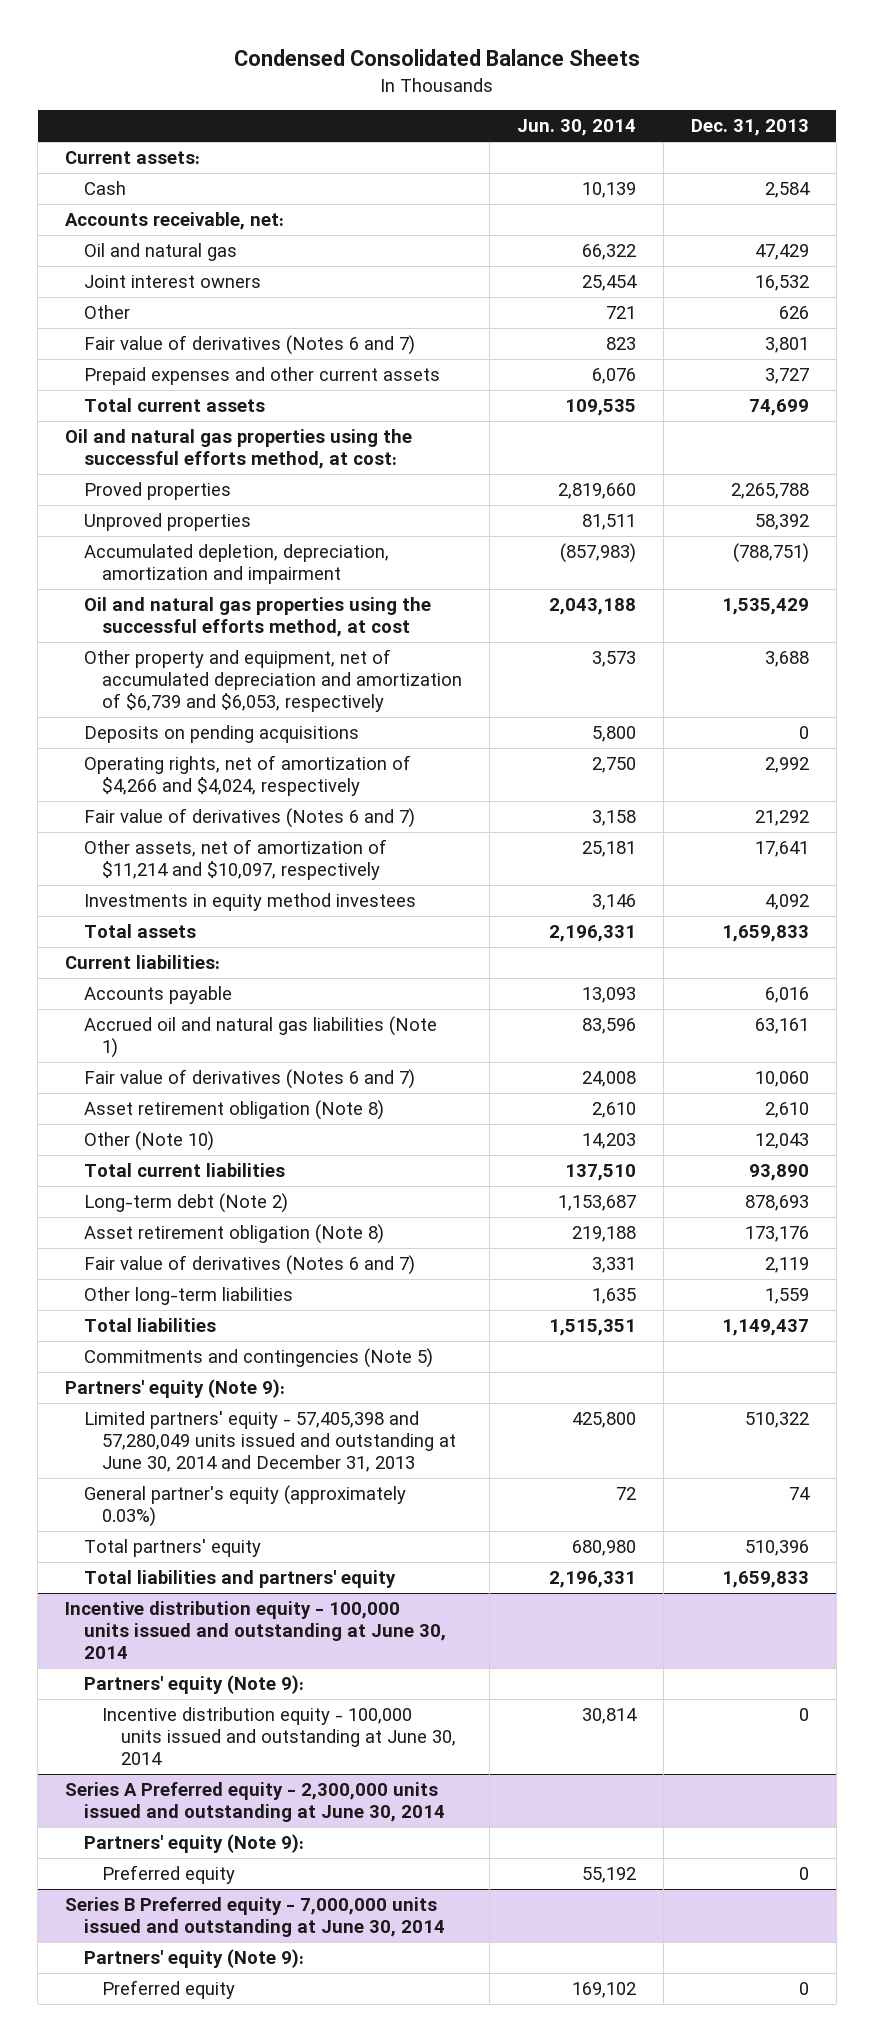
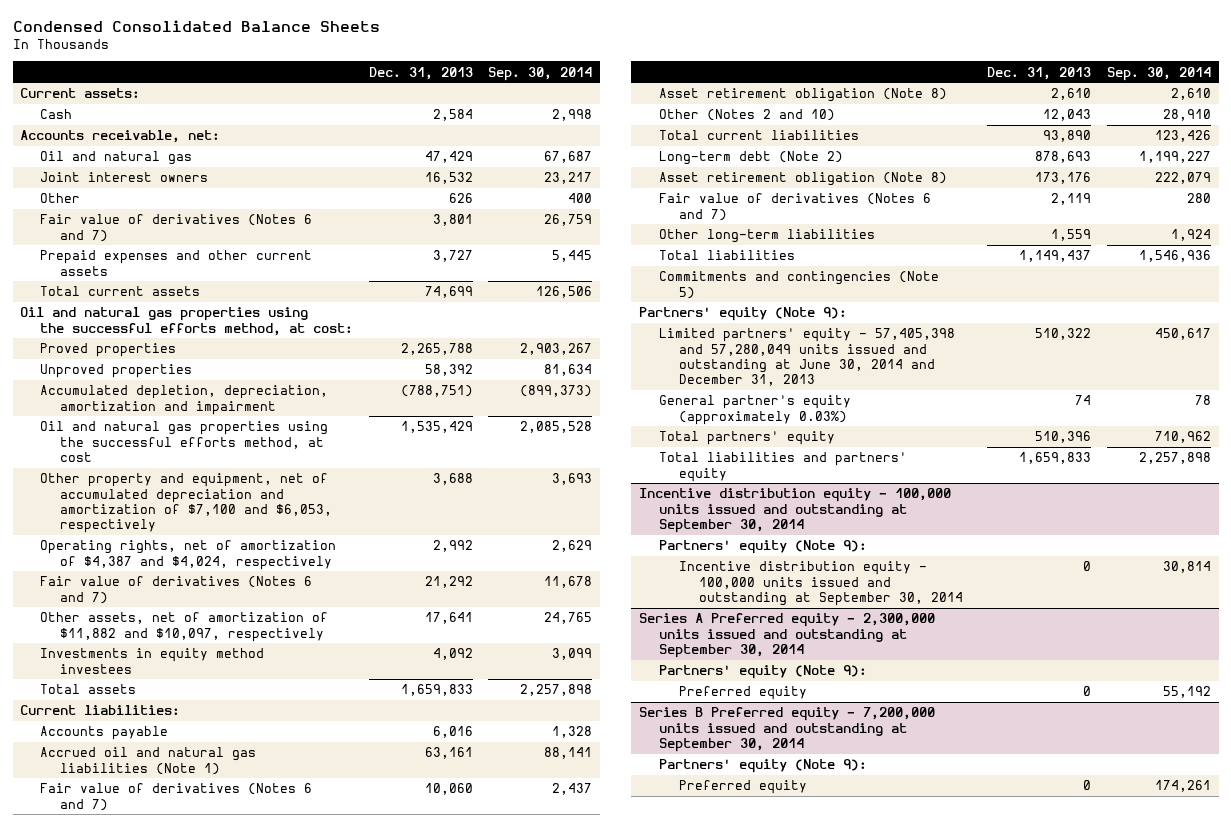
- | Jun. 30, 2014 | Dec. 31, 2013
+ | Dec. 31, 2013 | Sep. 30, 2014
- Other property and equipment, net of accumulated depreciation and amortization of $6,739 and $6,053, respectively | 3,573 | 3,688
- Deposits on pending acquisitions | 5,800 | 0
- Operating rights, net of amortization of $4,266 and $4,024, respectively | 2,750 | 2,992
+ Other property and equipment, net of accumulated depreciation and amortization of $7,100 and $6,053, respectively | 3,688 | 3,693
+ Operating rights, net of amortization of $4,387 and $4,024, respectively | 2,992 | 2,629
- Other assets, net of amortization of $11,214 and $10,097, respectively | 25,181 | 17,641
+ Other assets, net of amortization of $11,882 and $10,097, respectively | 17,641 | 24,765
- Other (Note 10) | 14,203 | 12,043
+ Other (Notes 2 and 10) | 12,043 | 28,910
- Incentive distribution equity - 100,000 units issued and outstanding at June 30, 2014
+ Incentive distribution equity - 100,000 units issued and outstanding at September 30, 2014
- Incentive distribution equity - 100,000 units issued and outstanding at June 30, 2014 | 30,814 | 0
- Series A Preferred equity - 2,300,000 units issued and outstanding at June 30, 2014
+ Incentive distribution equity - 100,000 units issued and outstanding at September 30, 2014 | 0 | 30,814
+ Series A Preferred equity - 2,300,000 units issued and outstanding at September 30, 2014
- Series B Preferred equity - 7,000,000 units issued and outstanding at June 30, 2014
+ Series B Preferred equity - 7,200,000 units issued and outstanding at September 30, 2014

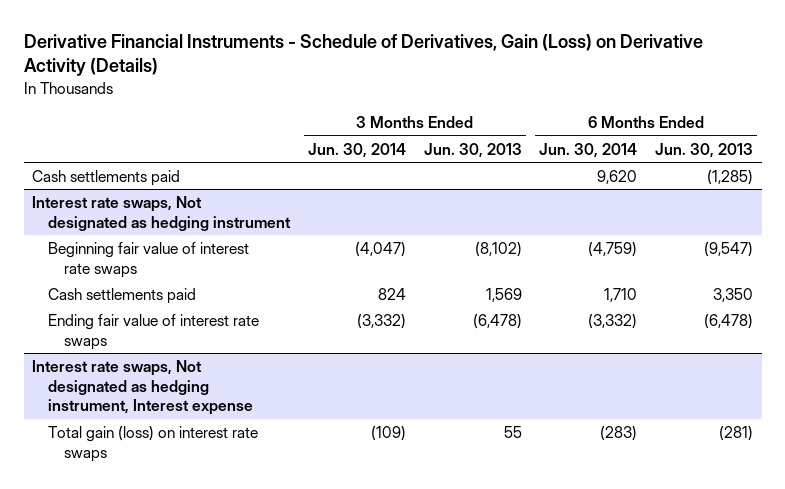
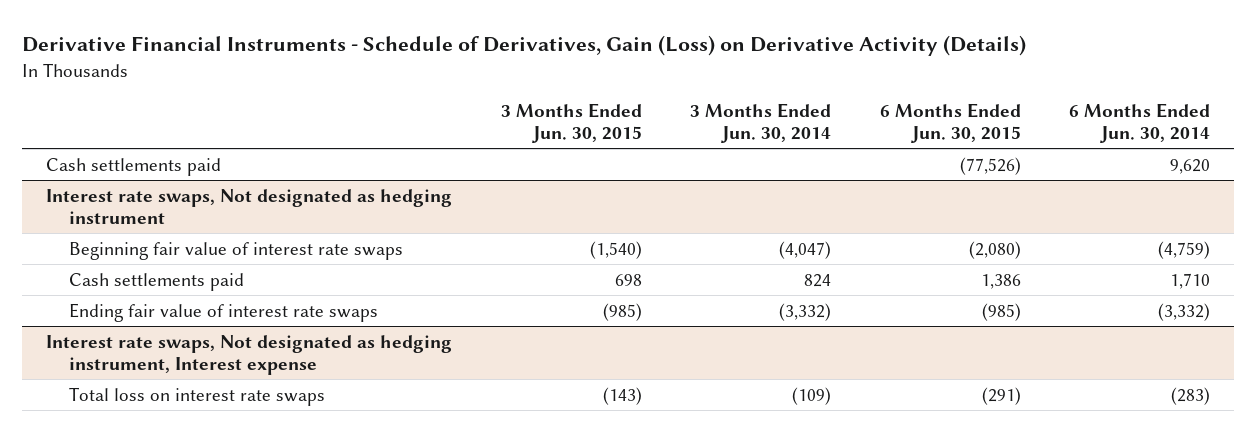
- | 3 Months Ended Jun. 30, 2014 | 3 Months Ended Jun. 30, 2013 | 6 Months Ended Jun. 30, 2014 | 6 Months Ended Jun. 30, 2013
+ | 3 Months Ended Jun. 30, 2015 | 3 Months Ended Jun. 30, 2014 | 6 Months Ended Jun. 30, 2015 | 6 Months Ended Jun. 30, 2014
@ Interest rate swaps, Not designated as hedging instrument, Interest expense
- Total gain (loss) on interest rate swaps | (109) | 55 | (283) | (281)
+ Total loss on interest rate swaps | (143) | (109) | (291) | (283)

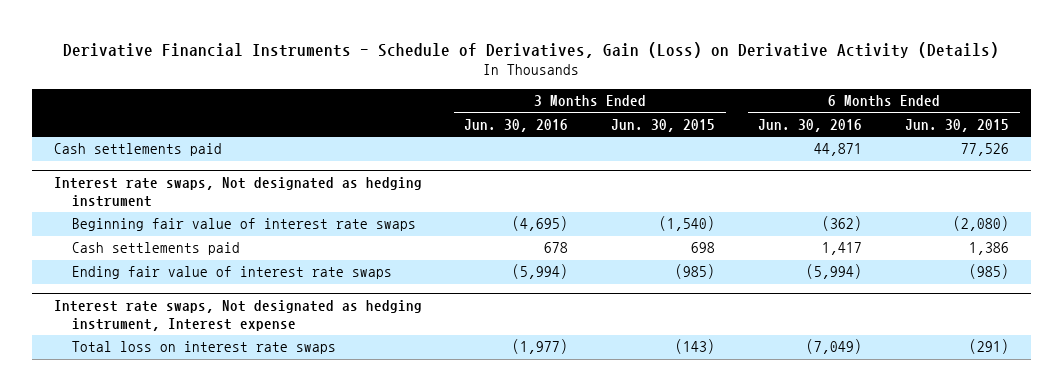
- | 3 Months Ended Jun. 30, 2015 | 3 Months Ended Jun. 30, 2014 | 6 Months Ended Jun. 30, 2015 | 6 Months Ended Jun. 30, 2014
+ | 3 Months Ended Jun. 30, 2016 | 3 Months Ended Jun. 30, 2015 | 6 Months Ended Jun. 30, 2016 | 6 Months Ended Jun. 30, 2015
- Cash settlements paid | | | (77,526) | 9,620
+ Cash settlements paid | | | 44,871 | 77,526

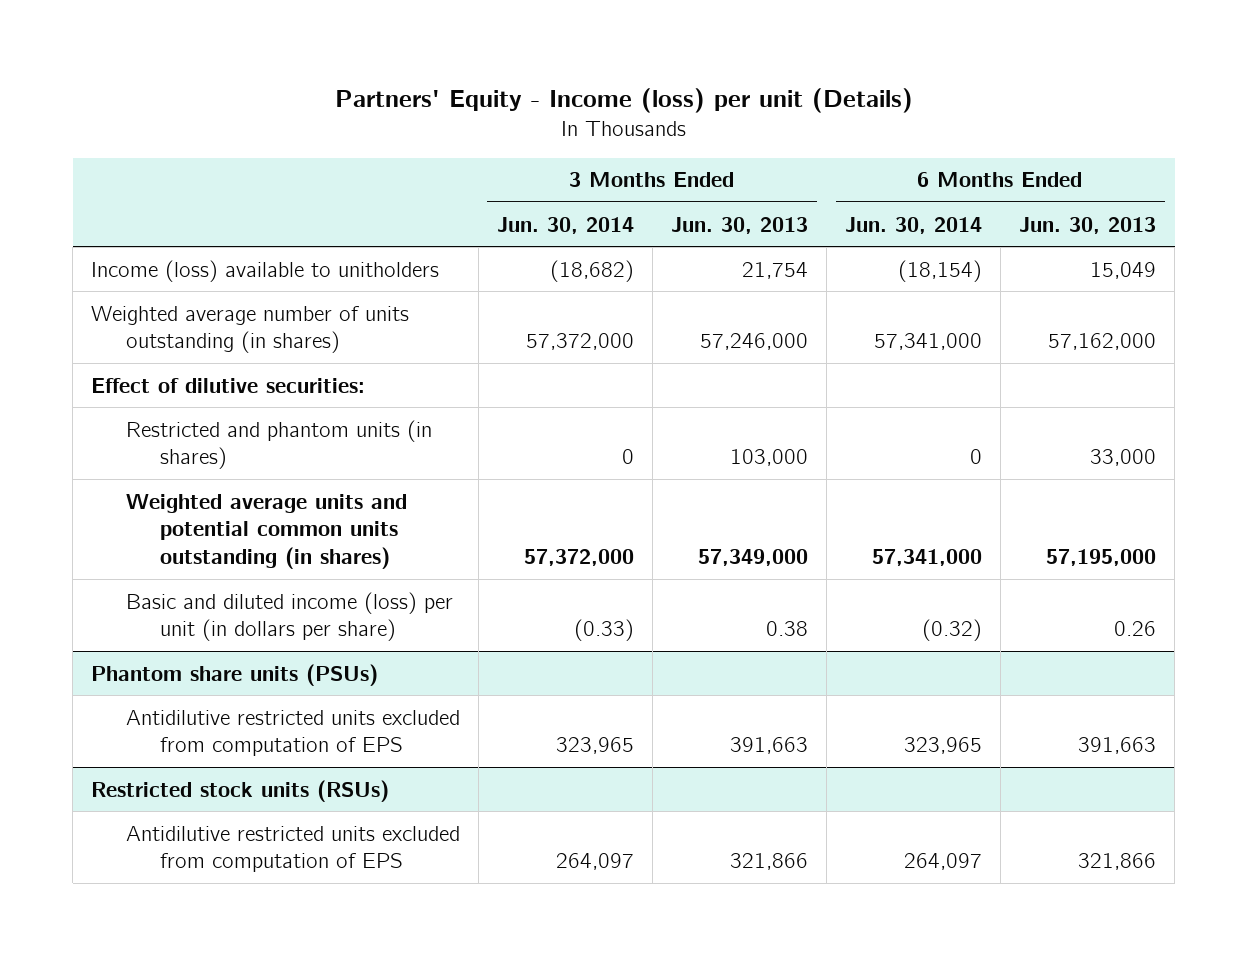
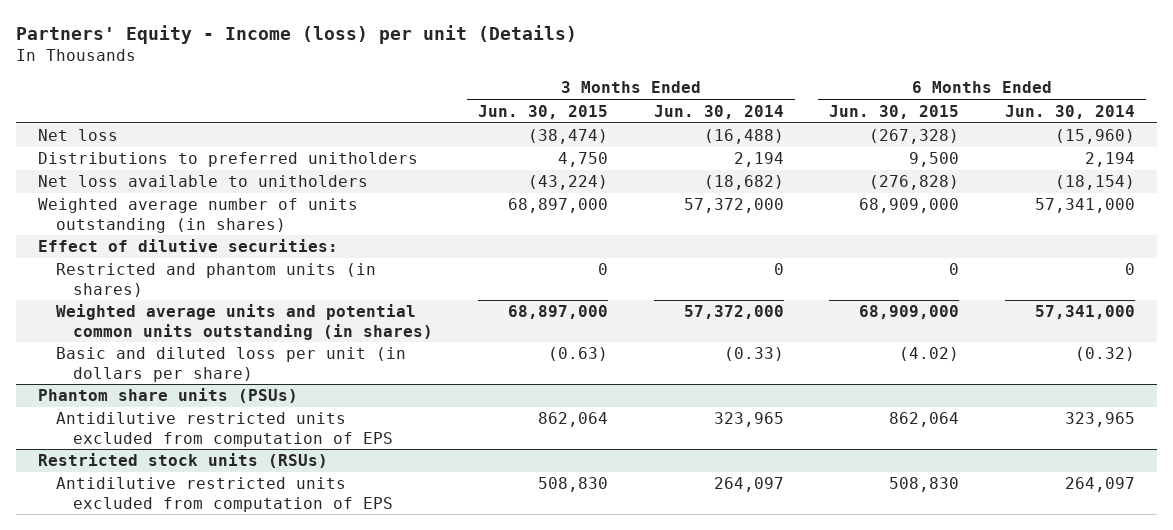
- | 3 Months Ended Jun. 30, 2014 | 3 Months Ended Jun. 30, 2013 | 6 Months Ended Jun. 30, 2014 | 6 Months Ended Jun. 30, 2013
+ | 3 Months Ended Jun. 30, 2015 | 3 Months Ended Jun. 30, 2014 | 6 Months Ended Jun. 30, 2015 | 6 Months Ended Jun. 30, 2014
- Income (loss) available to unitholders | (18,682) | 21,754 | (18,154) | 15,049
+ Net loss | (38,474) | (16,488) | (267,328) | (15,960)
+ Distributions to preferred unitholders | 4,750 | 2,194 | 9,500 | 2,194
+ Net loss available to unitholders | (43,224) | (18,682) | (276,828) | (18,154)
- Basic and diluted income (loss) per unit (in dollars per share) | (0.33) | 0.38 | (0.32) | 0.26
+ Basic and diluted loss per unit (in dollars per share) | (0.63) | (0.33) | (4.02) | (0.32)

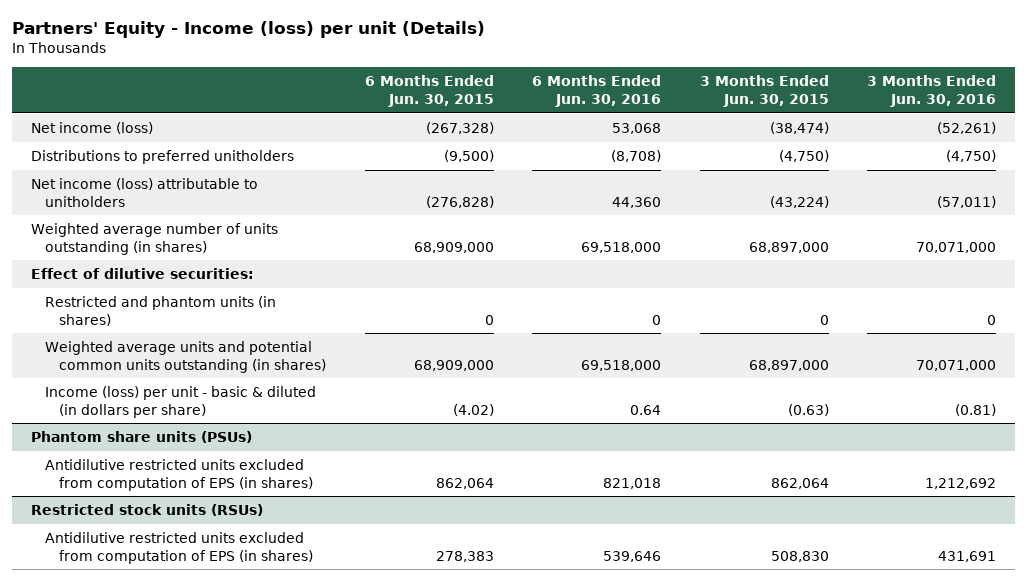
- | 3 Months Ended Jun. 30, 2015 | 3 Months Ended Jun. 30, 2014 | 6 Months Ended Jun. 30, 2015 | 6 Months Ended Jun. 30, 2014
+ | 6 Months Ended Jun. 30, 2015 | 6 Months Ended Jun. 30, 2016 | 3 Months Ended Jun. 30, 2015 | 3 Months Ended Jun. 30, 2016
- Net loss | (38,474) | (16,488) | (267,328) | (15,960)
- Distributions to preferred unitholders | 4,750 | 2,194 | 9,500 | 2,194
- Net loss available to unitholders | (43,224) | (18,682) | (276,828) | (18,154)
+ Net income (loss) | (267,328) | 53,068 | (38,474) | (52,261)
+ Distributions to preferred unitholders | (9,500) | (8,708) | (4,750) | (4,750)
+ Net income (loss) attributable to unitholders | (276,828) | 44,360 | (43,224) | (57,011)
- Basic and diluted loss per unit (in dollars per share) | (0.63) | (0.33) | (4.02) | (0.32)
+ Income (loss) per unit - basic & diluted (in dollars per share) | (4.02) | 0.64 | (0.63) | (0.81)
@ Phantom share units (PSUs)
- Antidilutive restricted units excluded from computation of EPS | 862,064 | 323,965 | 862,064 | 323,965
+ Antidilutive restricted units excluded from computation of EPS (in shares) | 862,064 | 821,018 | 862,064 | 1,212,692
@ Restricted stock units (RSUs)
- Antidilutive restricted units excluded from computation of EPS | 508,830 | 264,097 | 508,830 | 264,097
+ Antidilutive restricted units excluded from computation of EPS (in shares) | 278,383 | 539,646 | 508,830 | 431,691

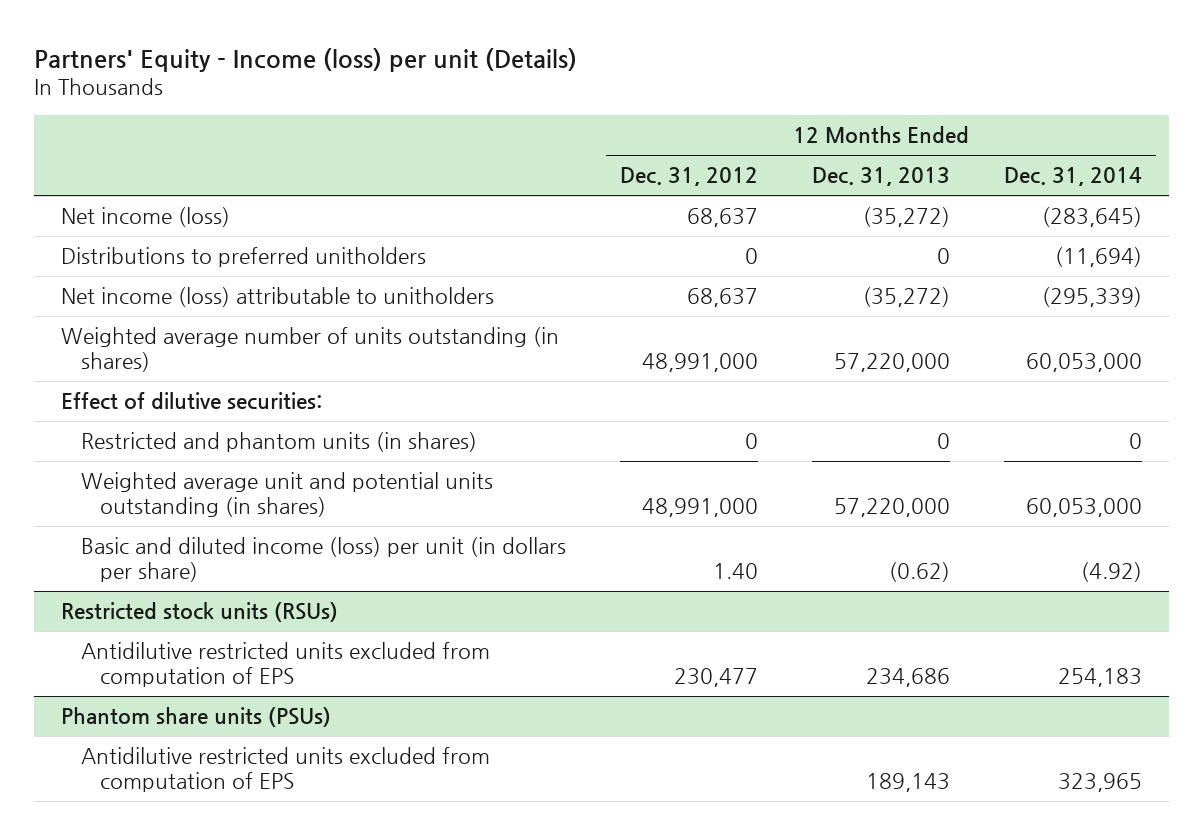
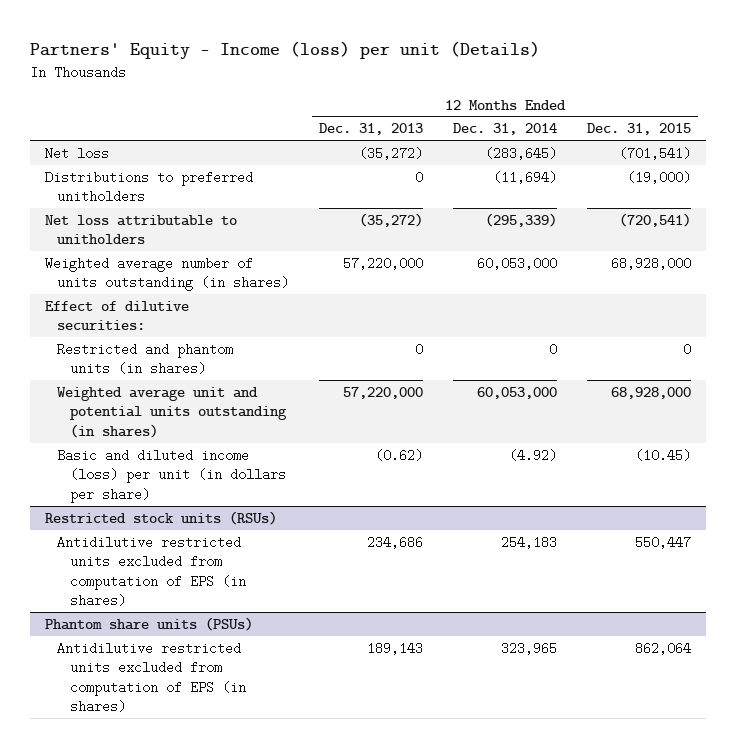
- | 12 Months Ended Dec. 31, 2012 | 12 Months Ended Dec. 31, 2013 | 12 Months Ended Dec. 31, 2014
+ | 12 Months Ended Dec. 31, 2013 | 12 Months Ended Dec. 31, 2014 | 12 Months Ended Dec. 31, 2015
- Net income (loss) | 68,637 | (35,272) | (283,645)
+ Net loss | (35,272) | (283,645) | (701,541)
- Net income (loss) attributable to unitholders | 68,637 | (35,272) | (295,339)
+ Net loss attributable to unitholders | (35,272) | (295,339) | (720,541)
@ Restricted stock units (RSUs)
- Antidilutive restricted units excluded from computation of EPS | 230,477 | 234,686 | 254,183
+ Antidilutive restricted units excluded from computation of EPS (in shares) | 234,686 | 254,183 | 550,447
@ Phantom share units (PSUs)
- Antidilutive restricted units excluded from computation of EPS | | 189,143 | 323,965
+ Antidilutive restricted units excluded from computation of EPS (in shares) | 189,143 | 323,965 | 862,064

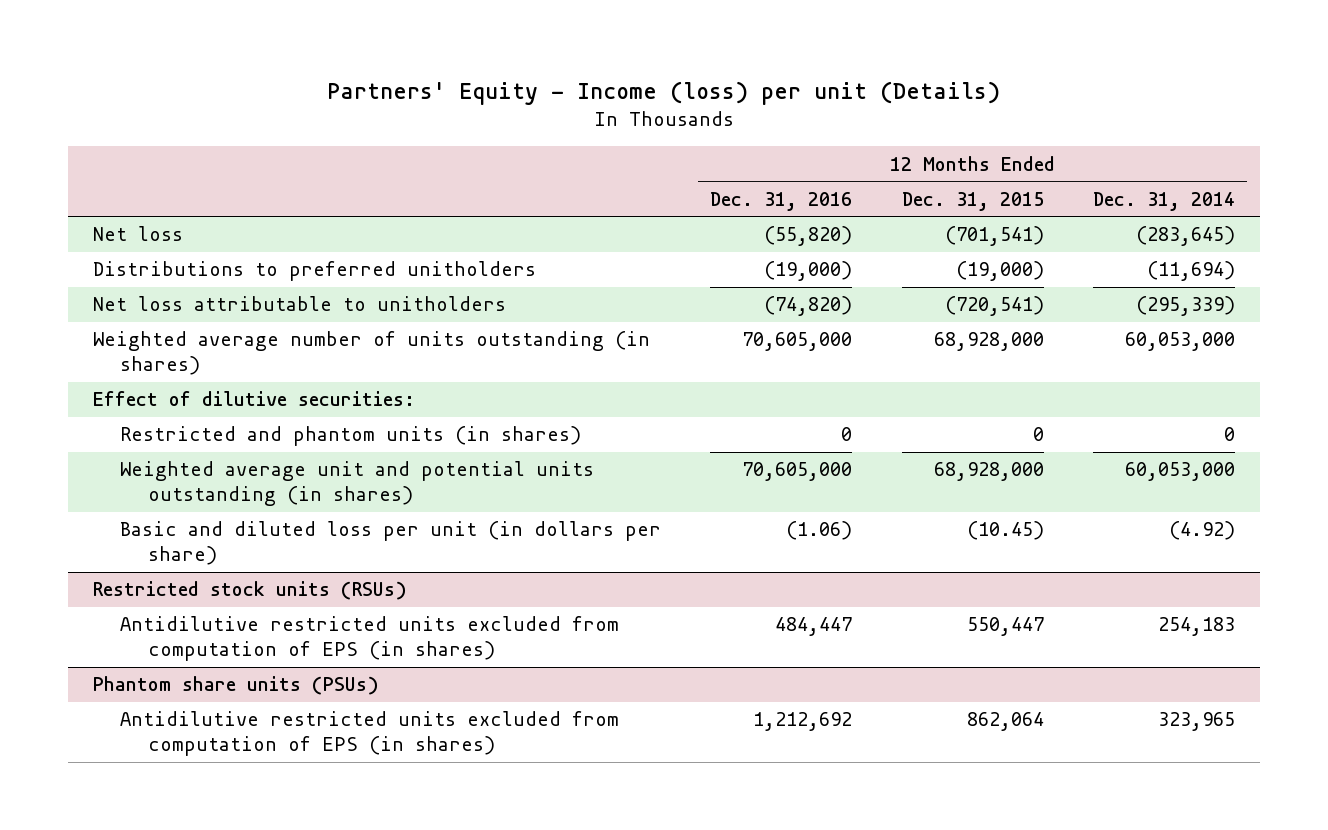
- | 12 Months Ended Dec. 31, 2013 | 12 Months Ended Dec. 31, 2014 | 12 Months Ended Dec. 31, 2015
+ | 12 Months Ended Dec. 31, 2016 | 12 Months Ended Dec. 31, 2015 | 12 Months Ended Dec. 31, 2014
- Basic and diluted income (loss) per unit (in dollars per share) | (0.62) | (4.92) | (10.45)
+ Basic and diluted loss per unit (in dollars per share) | (1.06) | (10.45) | (4.92)

